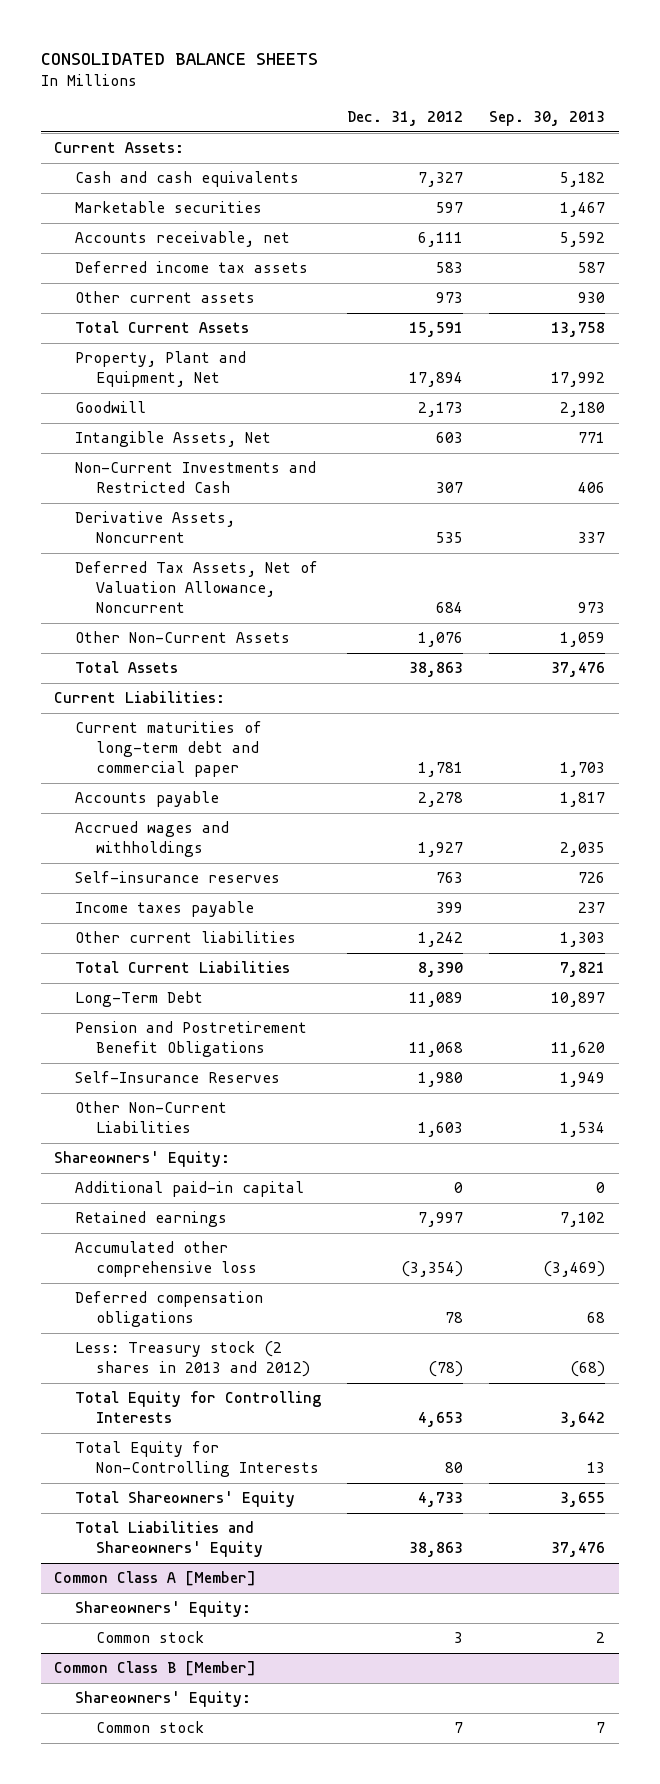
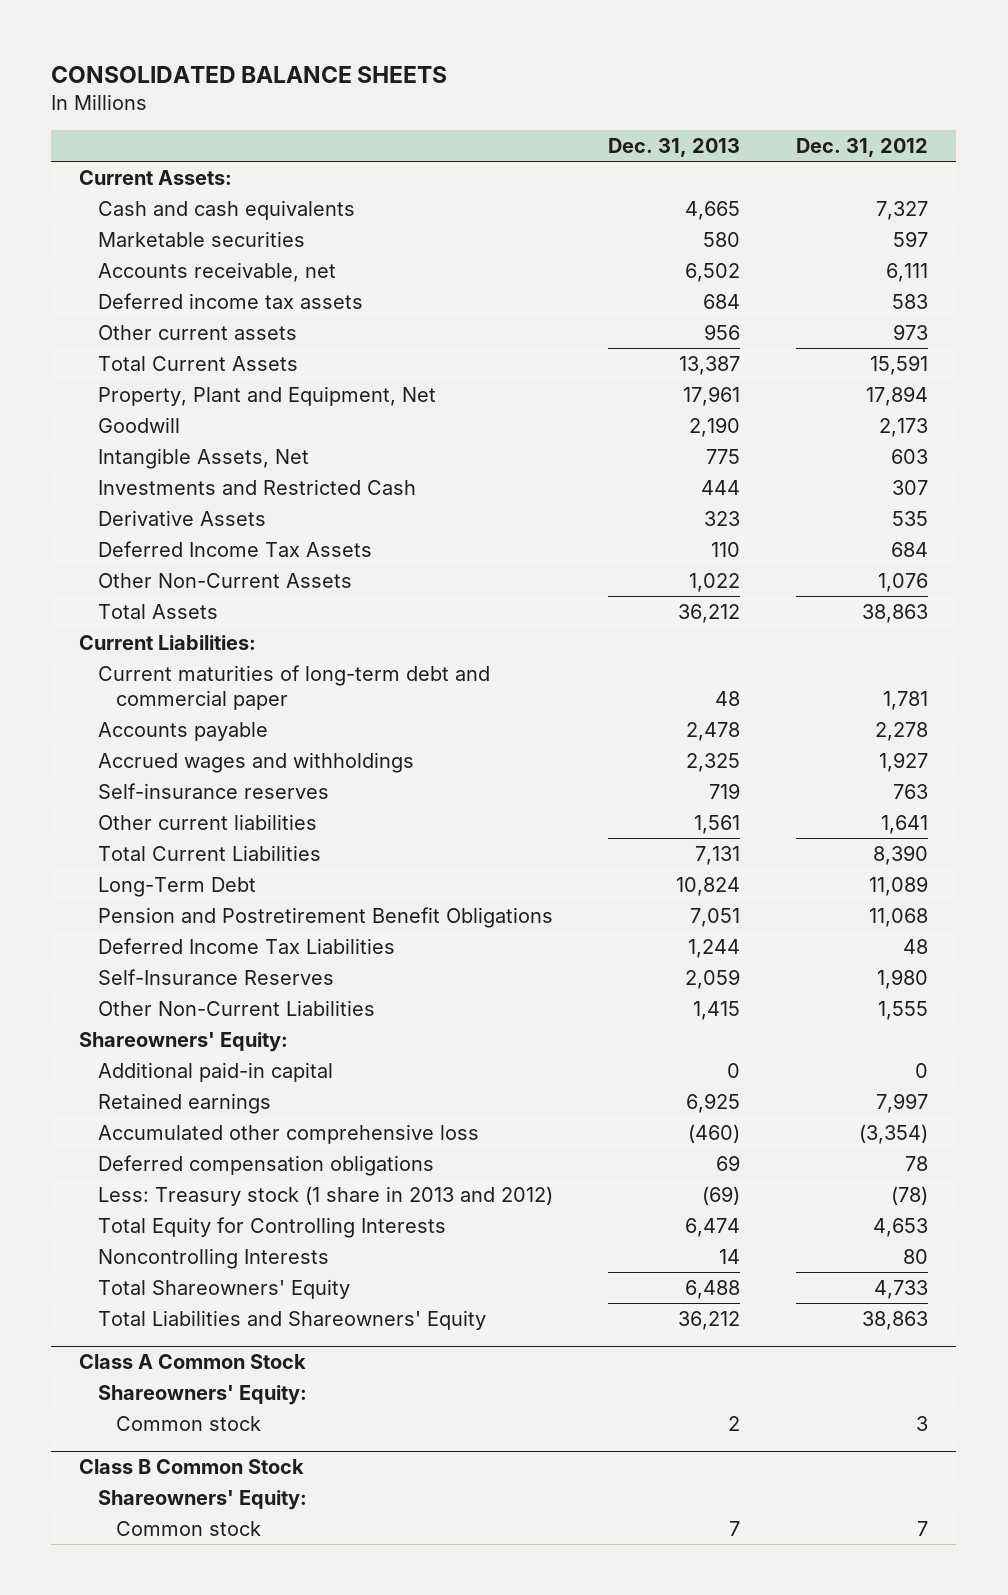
- | Dec. 31, 2012 | Sep. 30, 2013
+ | Dec. 31, 2013 | Dec. 31, 2012
- Non-Current Investments and Restricted Cash | 307 | 406
- Derivative Assets, Noncurrent | 535 | 337
- Deferred Tax Assets, Net of Valuation Allowance, Noncurrent | 684 | 973
+ Investments and Restricted Cash | 444 | 307
+ Derivative Assets | 323 | 535
+ Deferred Income Tax Assets | 110 | 684
- Income taxes payable | 399 | 237
- Other current liabilities | 1,242 | 1,303
+ Other current liabilities | 1,561 | 1,641
+ Deferred Income Tax Liabilities | 1,244 | 48
- Other Non-Current Liabilities | 1,603 | 1,534
+ Other Non-Current Liabilities | 1,415 | 1,555
- Less: Treasury stock (2 shares in 2013 and 2012) | (78) | (68)
+ Less: Treasury stock (1 share in 2013 and 2012) | (69) | (78)
- Total Equity for Non-Controlling Interests | 80 | 13
+ Noncontrolling Interests | 14 | 80
- Common Class A [Member]
+ Class A Common Stock
- Common Class B [Member]
+ Class B Common Stock

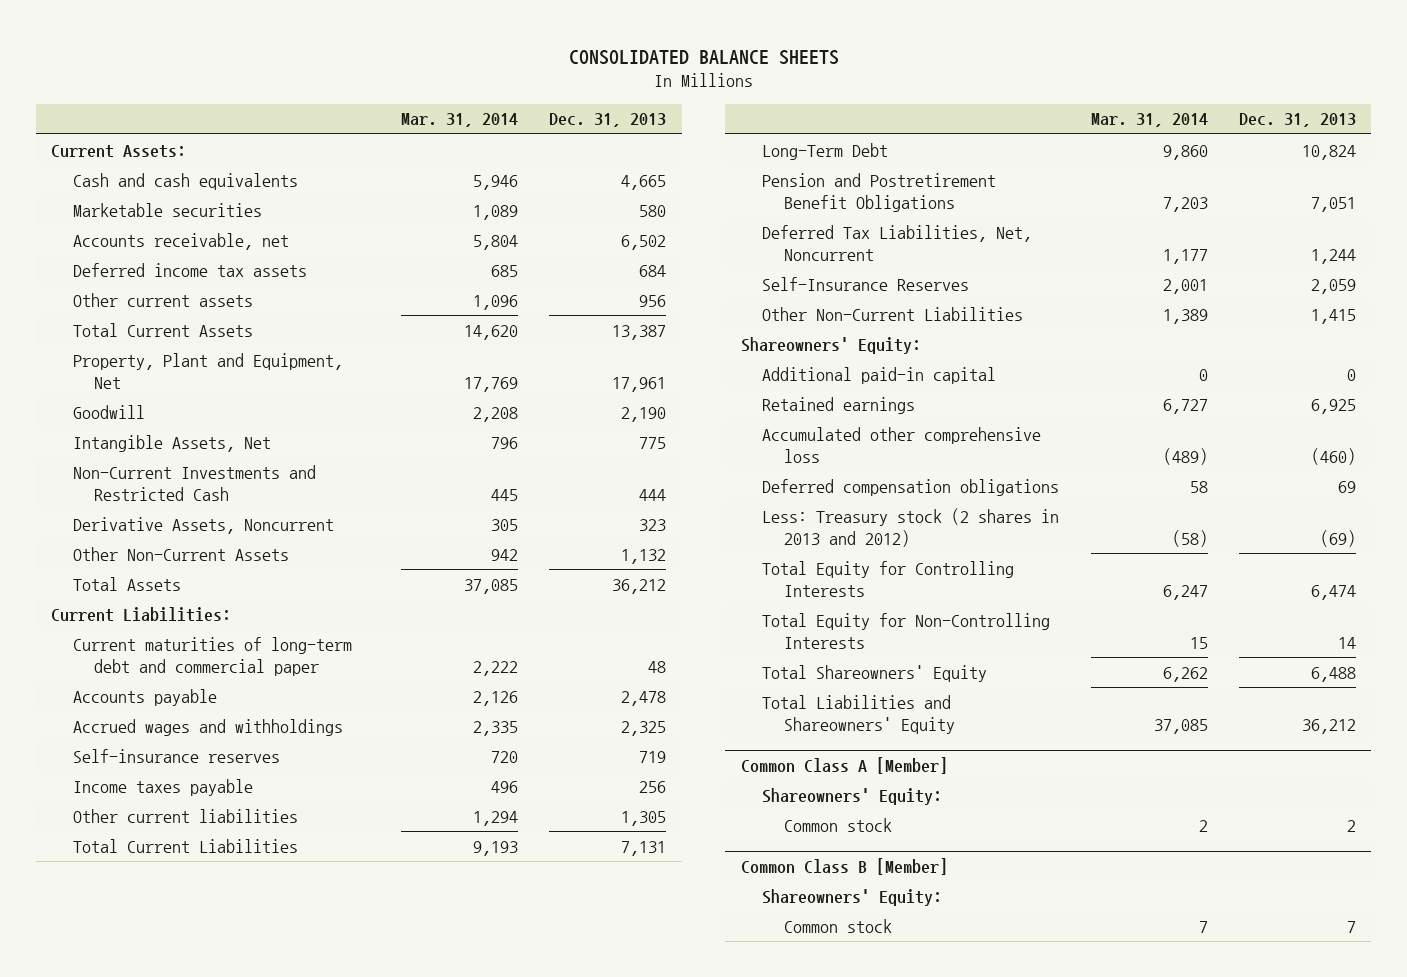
- | Dec. 31, 2013 | Dec. 31, 2012
+ | Mar. 31, 2014 | Dec. 31, 2013
- Investments and Restricted Cash | 444 | 307
- Derivative Assets | 323 | 535
- Deferred Income Tax Assets | 110 | 684
- Other Non-Current Assets | 1,022 | 1,076
+ Non-Current Investments and Restricted Cash | 445 | 444
+ Derivative Assets, Noncurrent | 305 | 323
+ Other Non-Current Assets | 942 | 1,132
- Other current liabilities | 1,561 | 1,641
+ Income taxes payable | 496 | 256
+ Other current liabilities | 1,294 | 1,305
- Deferred Income Tax Liabilities | 1,244 | 48
+ Deferred Tax Liabilities, Net, Noncurrent | 1,177 | 1,244
- Less: Treasury stock (1 share in 2013 and 2012) | (69) | (78)
+ Less: Treasury stock (2 shares in 2013 and 2012) | (58) | (69)
- Noncontrolling Interests | 14 | 80
+ Total Equity for Non-Controlling Interests | 15 | 14
- Class A Common Stock
+ Common Class A [Member]
- Class B Common Stock
+ Common Class B [Member]

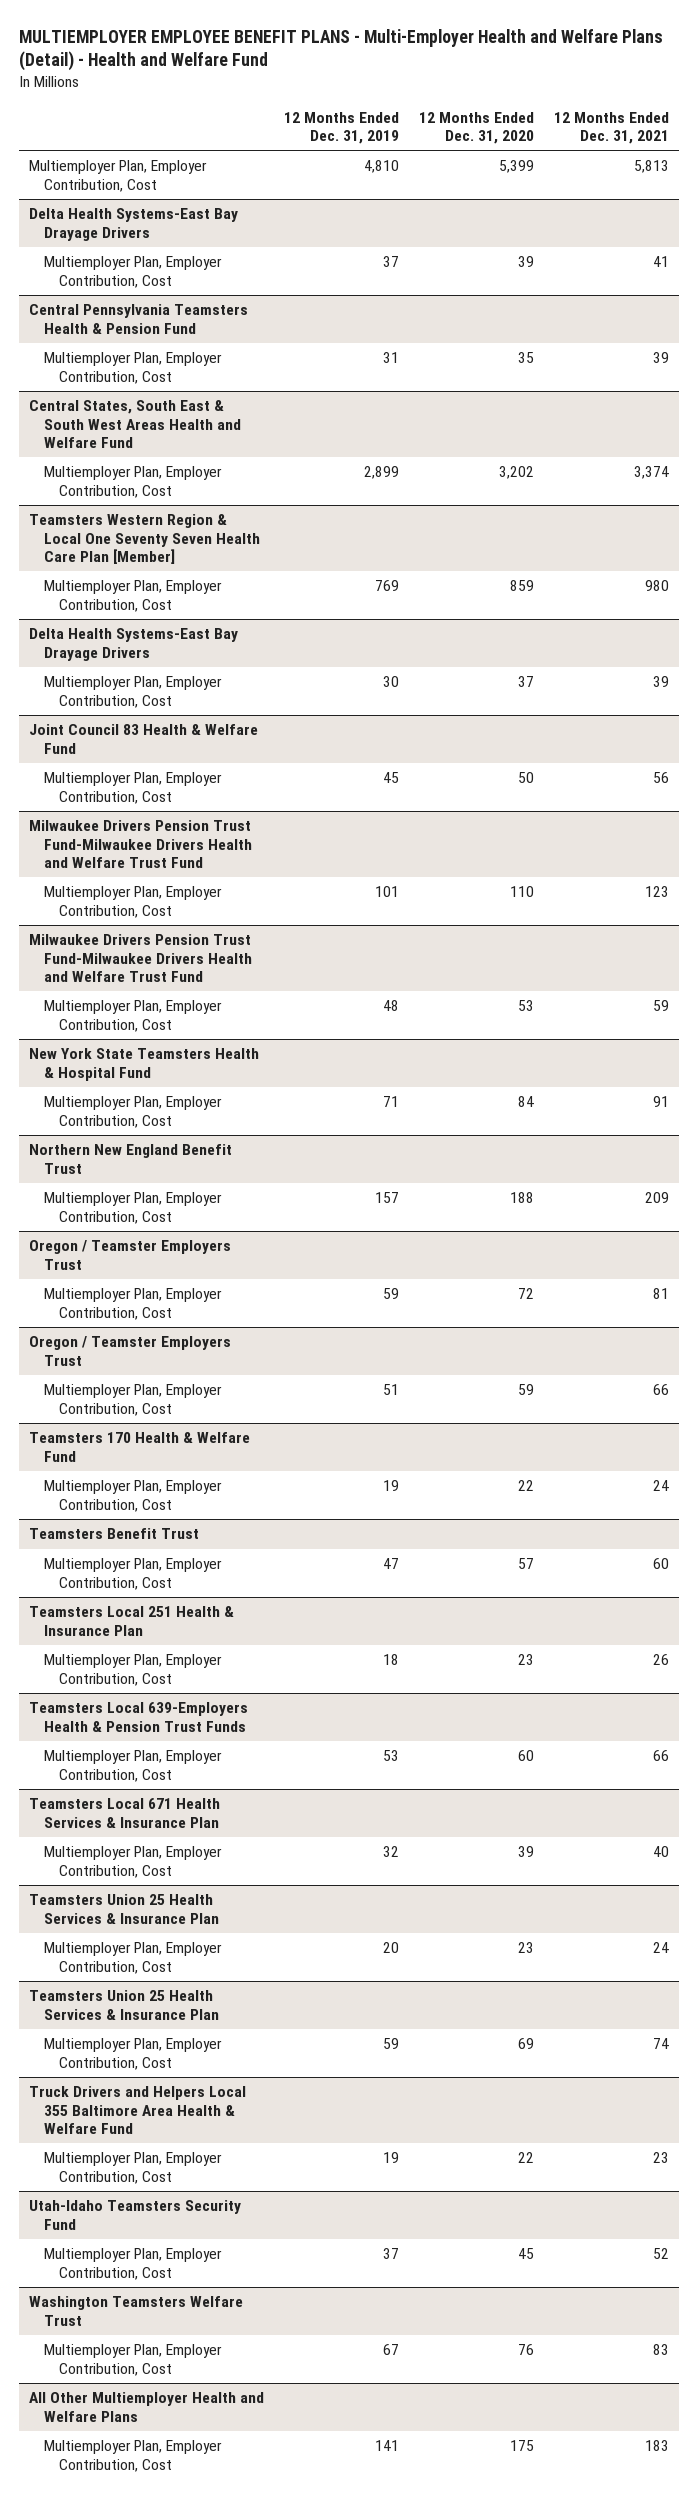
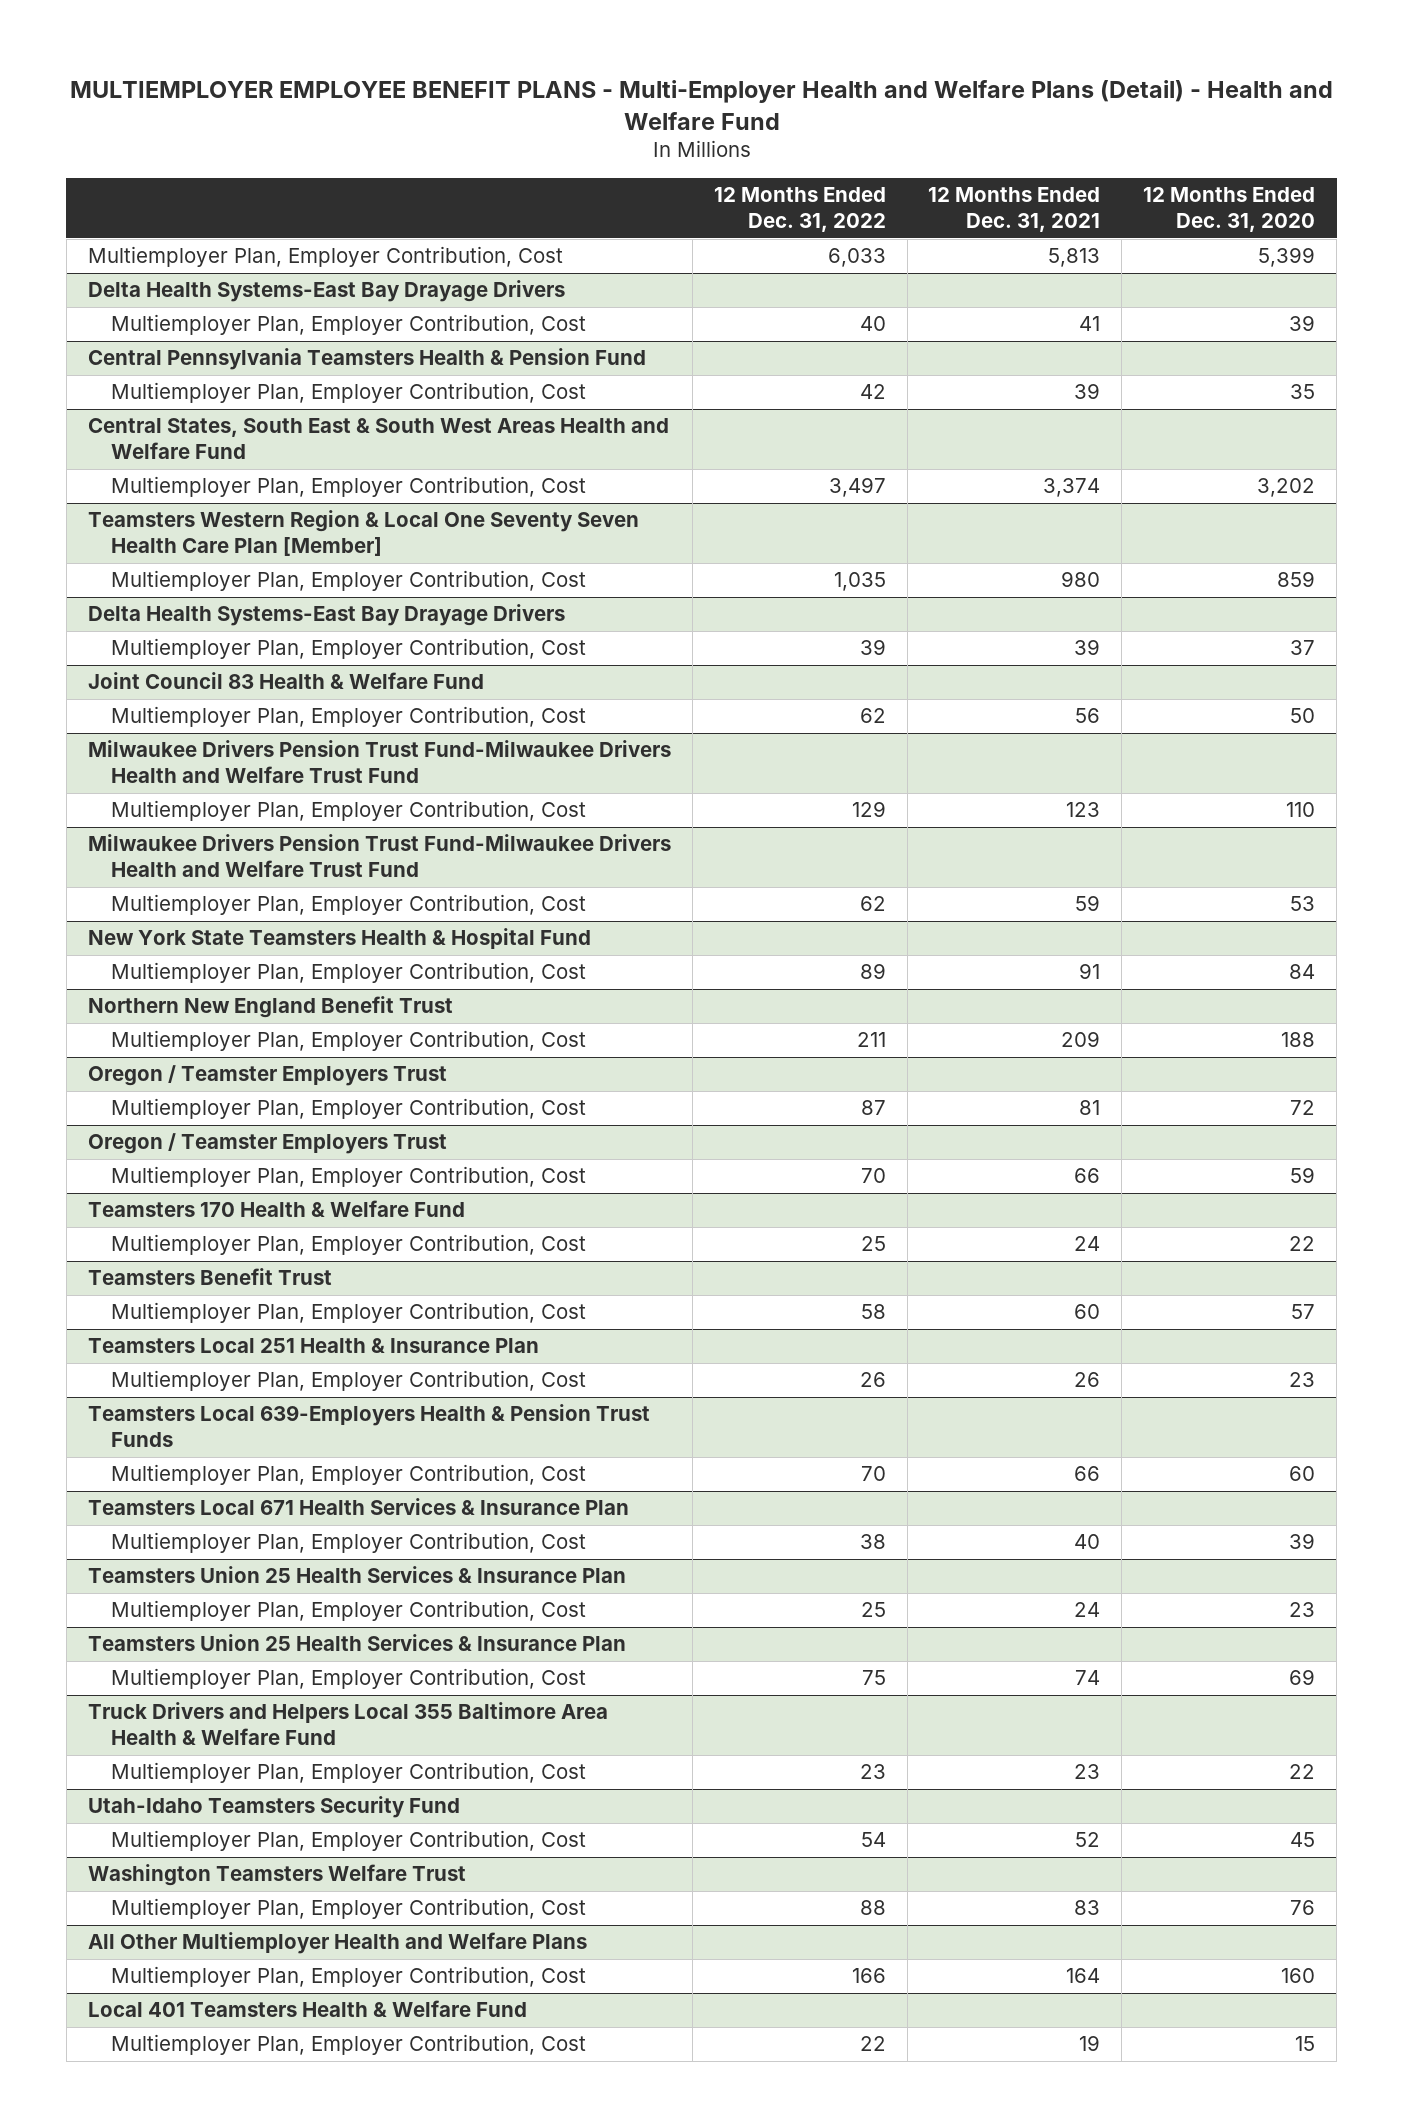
- | 12 Months Ended Dec. 31, 2019 | 12 Months Ended Dec. 31, 2020 | 12 Months Ended Dec. 31, 2021
+ | 12 Months Ended Dec. 31, 2022 | 12 Months Ended Dec. 31, 2021 | 12 Months Ended Dec. 31, 2020
@ All Other Multiemployer Health and Welfare Plans
- Multiemployer Plan, Employer Contribution, Cost | 141 | 175 | 183
+ Multiemployer Plan, Employer Contribution, Cost | 166 | 164 | 160
+ Local 401 Teamsters Health & Welfare Fund
+ Multiemployer Plan, Employer Contribution, Cost | 22 | 19 | 15

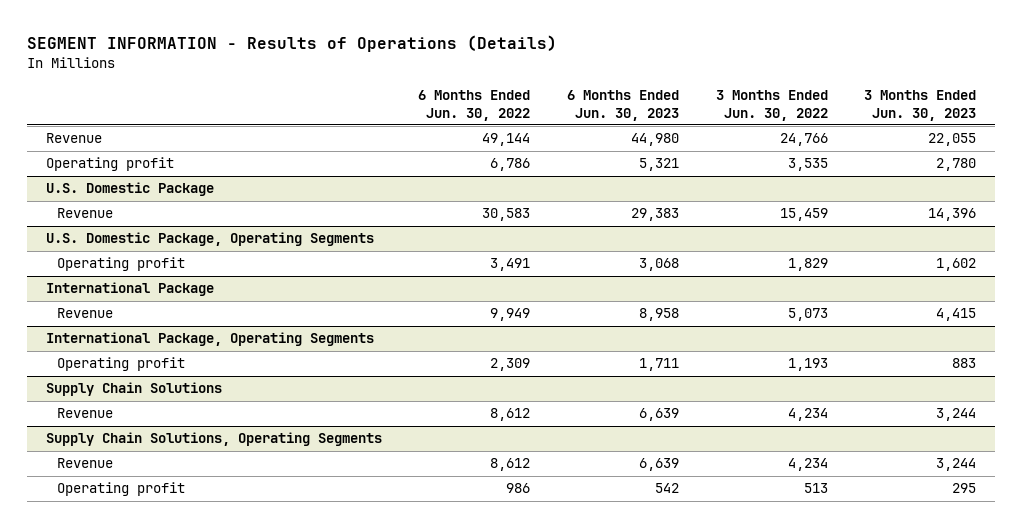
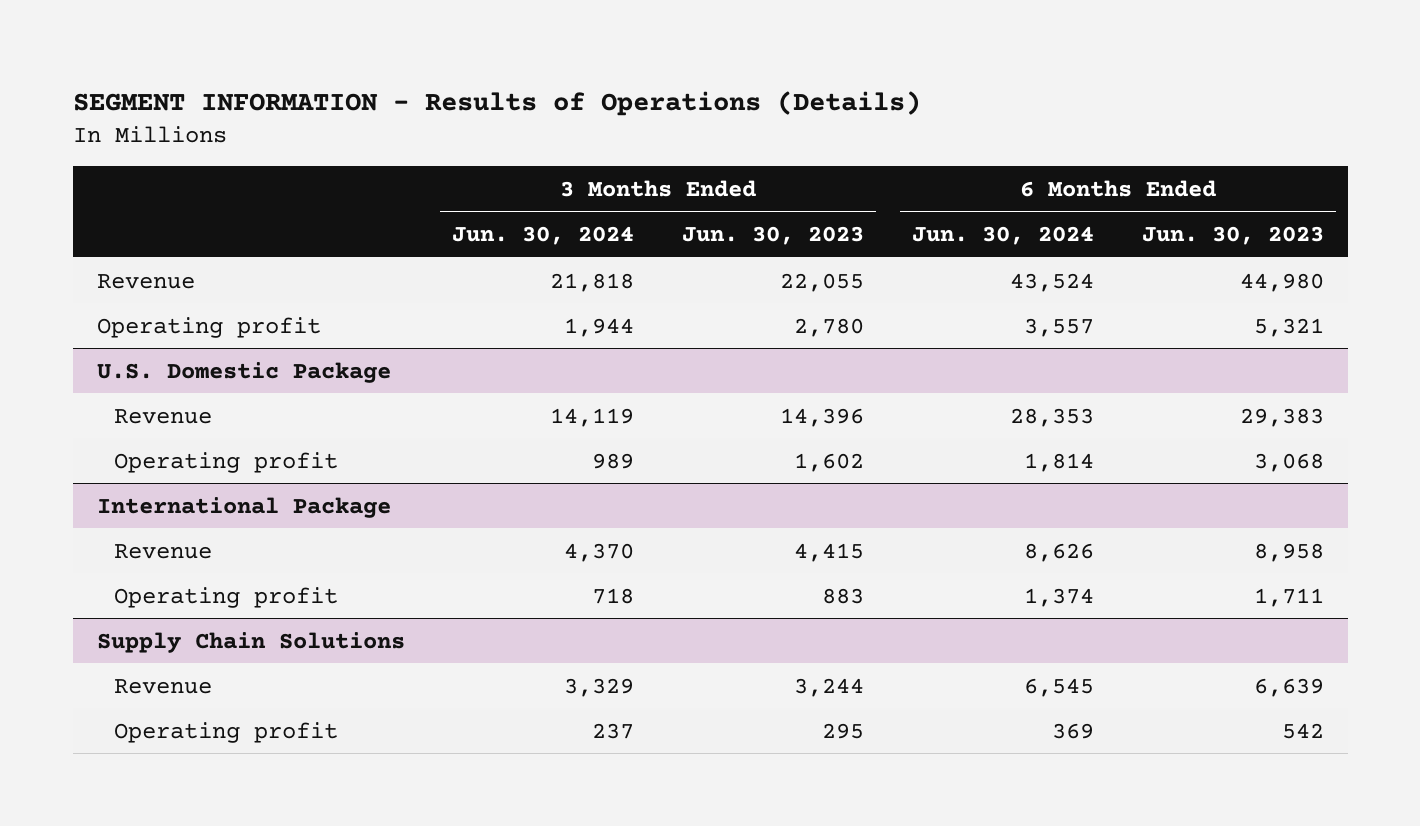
- | 6 Months Ended Jun. 30, 2022 | 6 Months Ended Jun. 30, 2023 | 3 Months Ended Jun. 30, 2022 | 3 Months Ended Jun. 30, 2023
+ | 3 Months Ended Jun. 30, 2024 | 3 Months Ended Jun. 30, 2023 | 6 Months Ended Jun. 30, 2024 | 6 Months Ended Jun. 30, 2023
- U.S. Domestic Package, Operating Segments
- International Package, Operating Segments
- Supply Chain Solutions, Operating Segments
- Revenue | 8,612 | 6,639 | 4,234 | 3,244

